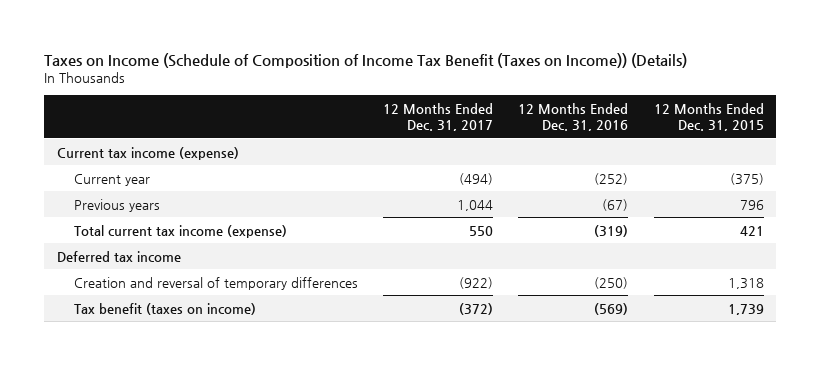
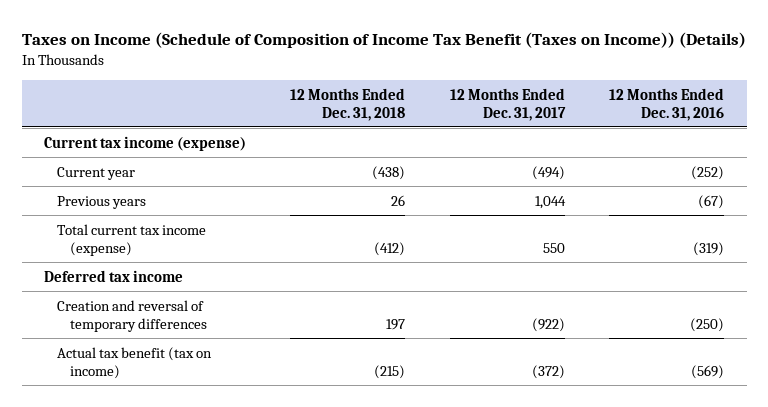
- | 12 Months Ended Dec. 31, 2017 | 12 Months Ended Dec. 31, 2016 | 12 Months Ended Dec. 31, 2015
+ | 12 Months Ended Dec. 31, 2018 | 12 Months Ended Dec. 31, 2017 | 12 Months Ended Dec. 31, 2016
- Tax benefit (taxes on income) | (372) | (569) | 1,739
+ Actual tax benefit (tax on income) | (215) | (372) | (569)

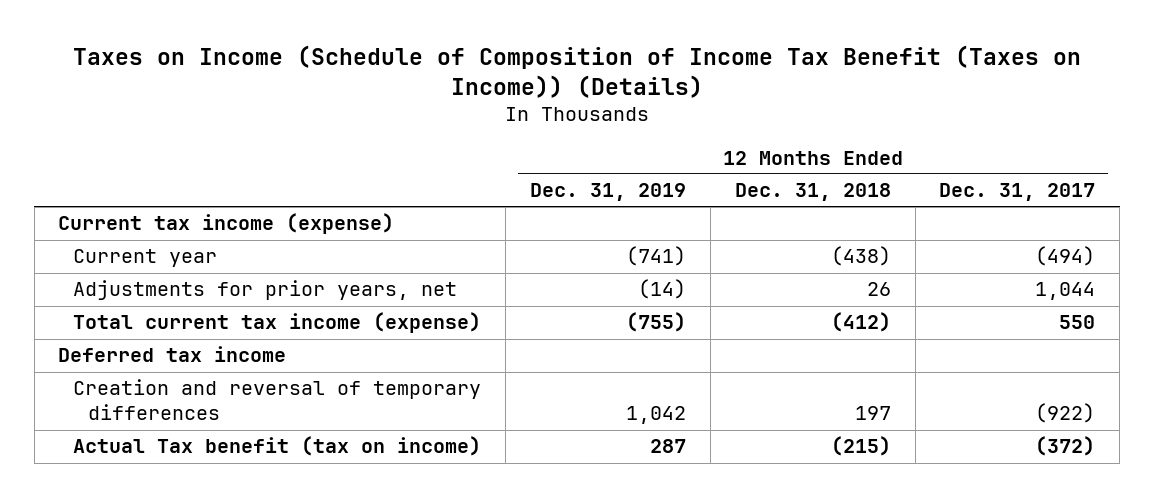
- | 12 Months Ended Dec. 31, 2018 | 12 Months Ended Dec. 31, 2017 | 12 Months Ended Dec. 31, 2016
+ | 12 Months Ended Dec. 31, 2019 | 12 Months Ended Dec. 31, 2018 | 12 Months Ended Dec. 31, 2017
- Previous years | 26 | 1,044 | (67)
+ Adjustments for prior years, net | (14) | 26 | 1,044
- Actual tax benefit (tax on income) | (215) | (372) | (569)
+ Actual Tax benefit (tax on income) | 287 | (215) | (372)

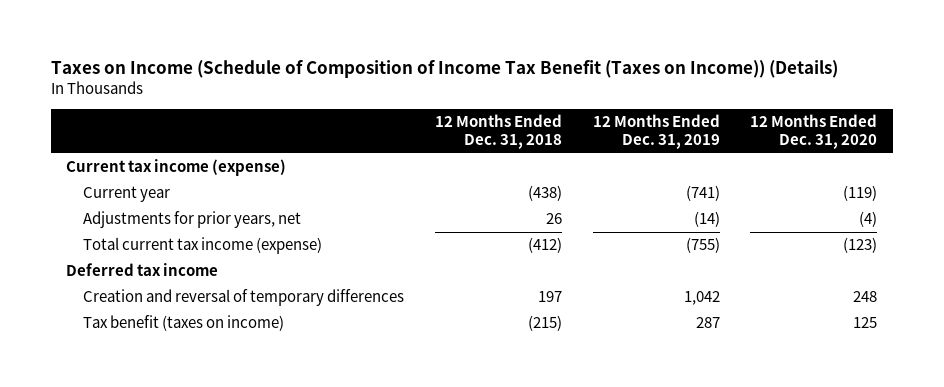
- | 12 Months Ended Dec. 31, 2019 | 12 Months Ended Dec. 31, 2018 | 12 Months Ended Dec. 31, 2017
+ | 12 Months Ended Dec. 31, 2018 | 12 Months Ended Dec. 31, 2019 | 12 Months Ended Dec. 31, 2020
- Actual Tax benefit (tax on income) | 287 | (215) | (372)
+ Tax benefit (taxes on income) | (215) | 287 | 125

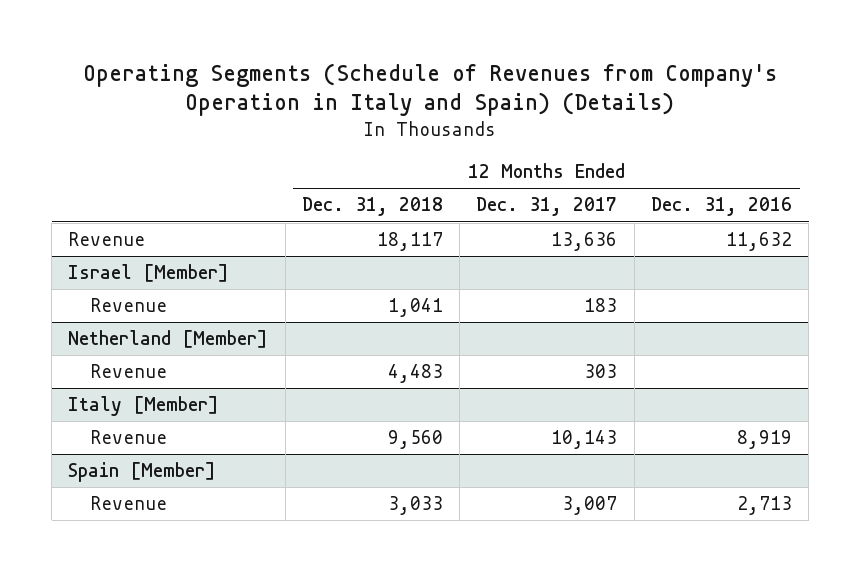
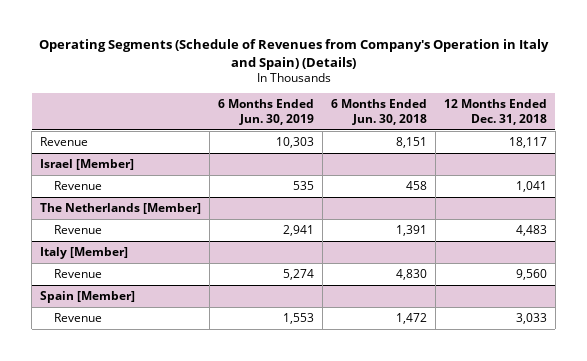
- | 12 Months Ended Dec. 31, 2018 | 12 Months Ended Dec. 31, 2017 | 12 Months Ended Dec. 31, 2016
+ | 6 Months Ended Jun. 30, 2019 | 6 Months Ended Jun. 30, 2018 | 12 Months Ended Dec. 31, 2018
- Netherland [Member]
+ The Netherlands [Member]

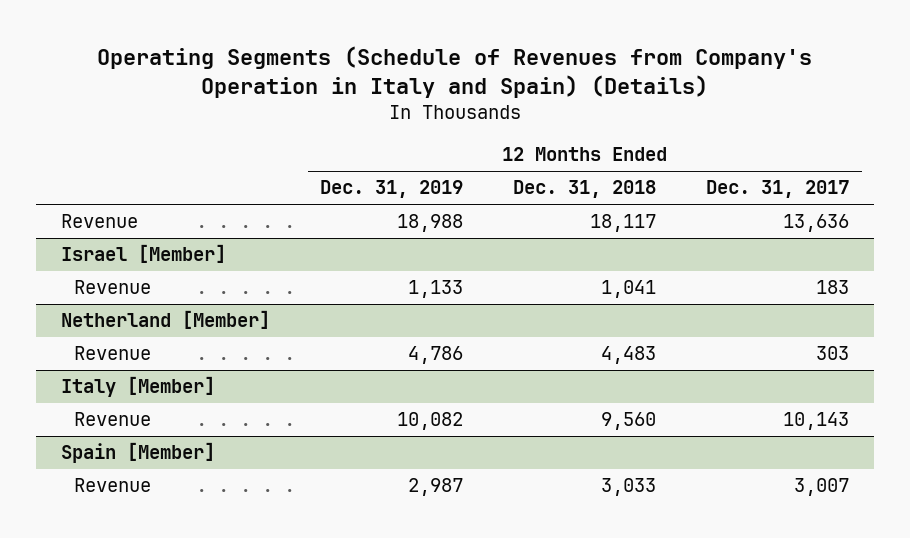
- | 6 Months Ended Jun. 30, 2019 | 6 Months Ended Jun. 30, 2018 | 12 Months Ended Dec. 31, 2018
+ | 12 Months Ended Dec. 31, 2019 | 12 Months Ended Dec. 31, 2018 | 12 Months Ended Dec. 31, 2017
- The Netherlands [Member]
+ Netherland [Member]

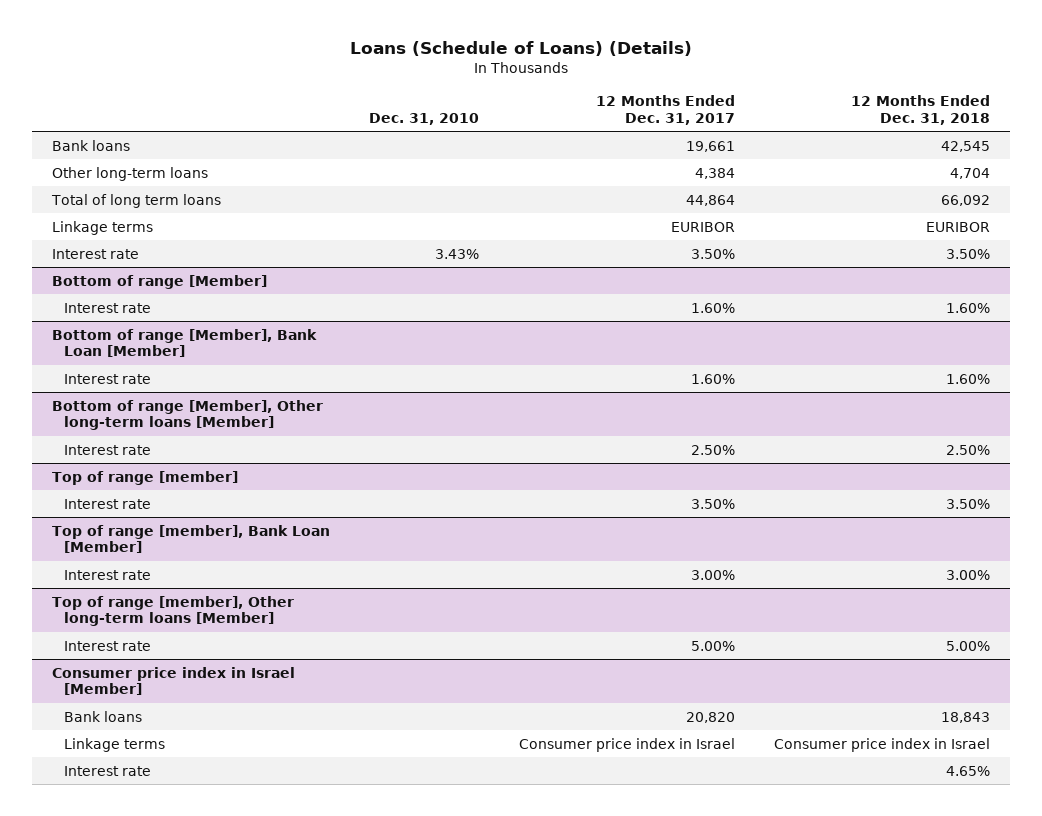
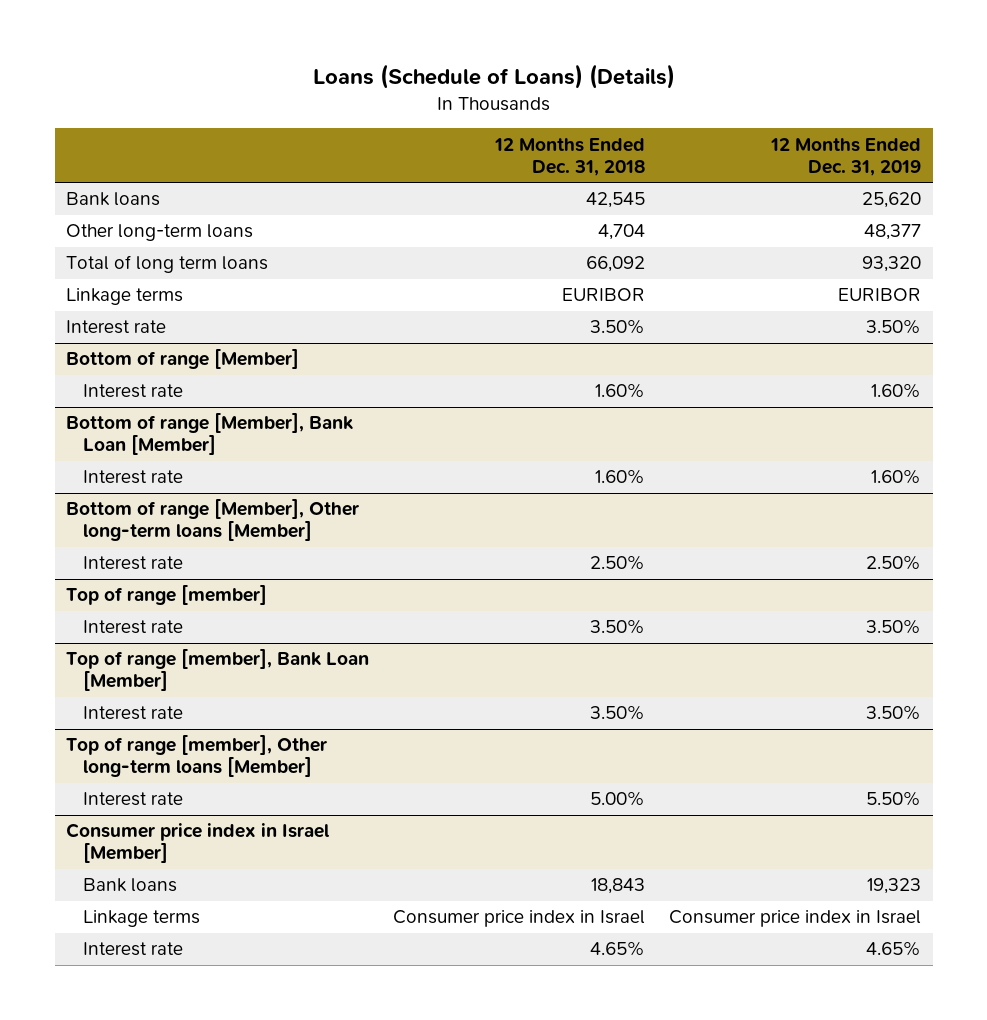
- | Dec. 31, 2010 | 12 Months Ended Dec. 31, 2017 | 12 Months Ended Dec. 31, 2018
+ | 12 Months Ended Dec. 31, 2018 | 12 Months Ended Dec. 31, 2019
@ Top of range [member], Bank Loan [Member]
- Interest rate | | 3.00% | 3.00%
+ Interest rate | 3.50% | 3.50%

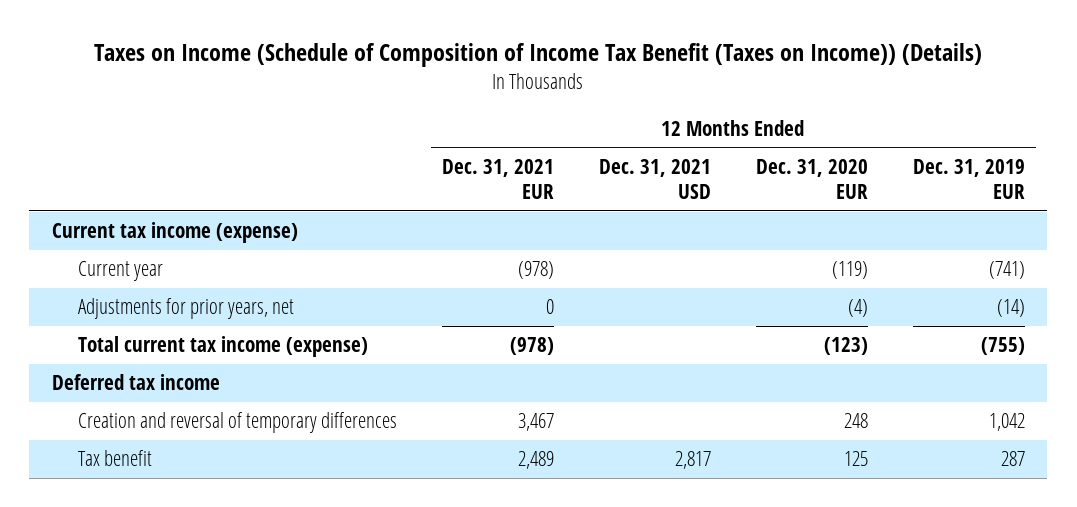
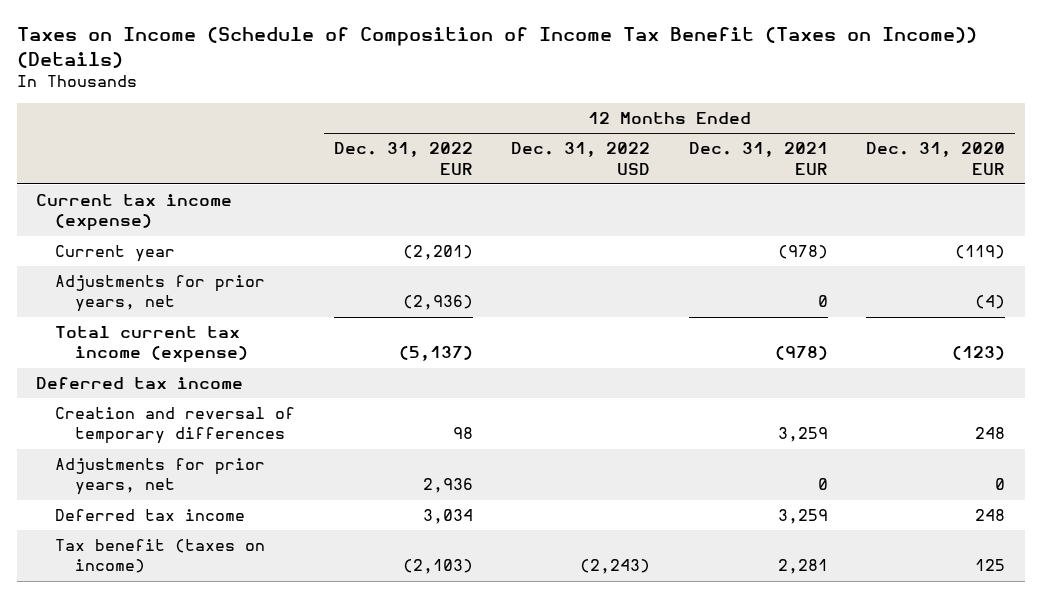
- | 12 Months Ended Dec. 31, 2021 EUR | 12 Months Ended Dec. 31, 2021 USD | 12 Months Ended Dec. 31, 2020 EUR | 12 Months Ended Dec. 31, 2019 EUR
+ | 12 Months Ended Dec. 31, 2022 EUR | 12 Months Ended Dec. 31, 2022 USD | 12 Months Ended Dec. 31, 2021 EUR | 12 Months Ended Dec. 31, 2020 EUR
- Creation and reversal of temporary differences | 3,467 | | 248 | 1,042
- Tax benefit | 2,489 | 2,817 | 125 | 287
+ Creation and reversal of temporary differences | 98 | | 3,259 | 248
+ Adjustments for prior years, net | 2,936 | | 0 | 0
+ Deferred tax income | 3,034 | | 3,259 | 248
+ Tax benefit (taxes on income) | (2,103) | (2,243) | 2,281 | 125

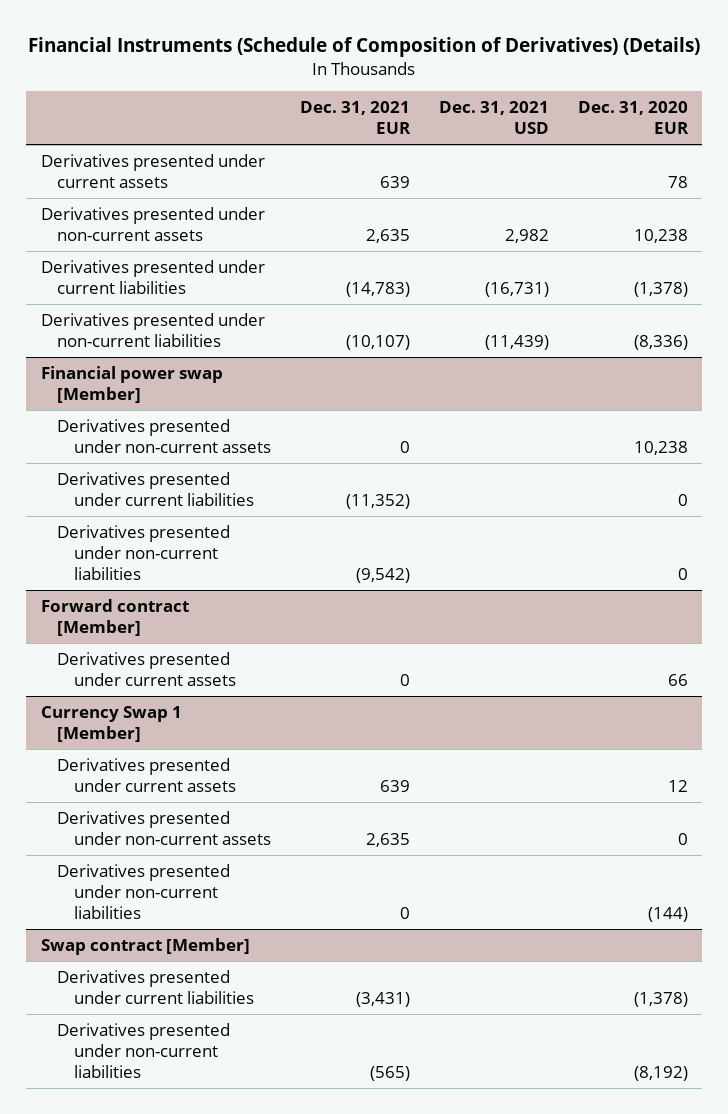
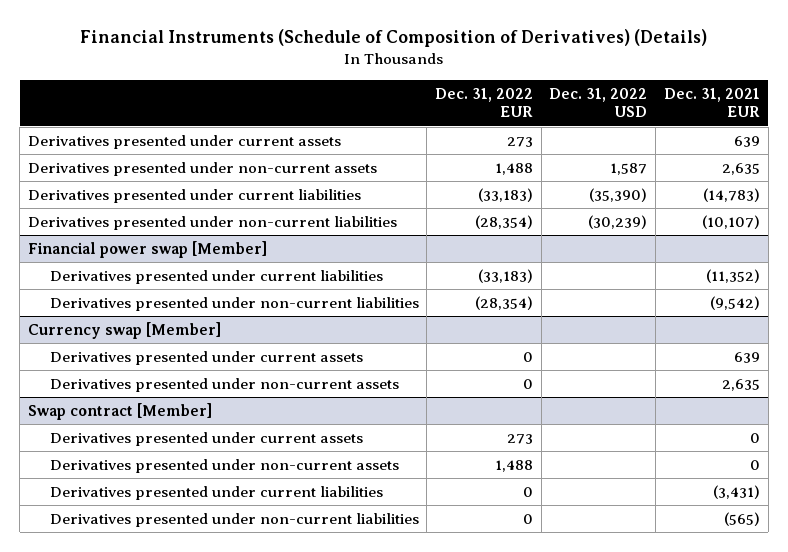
- | Dec. 31, 2021 EUR | Dec. 31, 2021 USD | Dec. 31, 2020 EUR
+ | Dec. 31, 2022 EUR | Dec. 31, 2022 USD | Dec. 31, 2021 EUR
@ Financial power swap [Member]
- Derivatives presented under non-current assets | 0 | | 10,238
- Forward contract [Member]
- Derivatives presented under current assets | 0 | | 66
- Currency Swap 1 [Member]
+ Currency swap [Member]
- Derivatives presented under non-current liabilities | 0 | | (144)
@ Swap contract [Member]
+ Derivatives presented under current assets | 273 | | 0
+ Derivatives presented under non-current assets | 1,488 | | 0

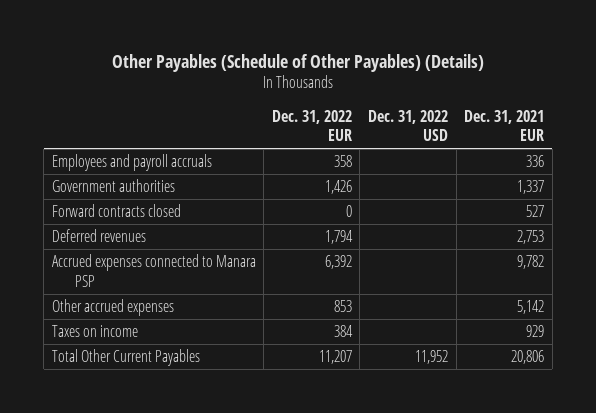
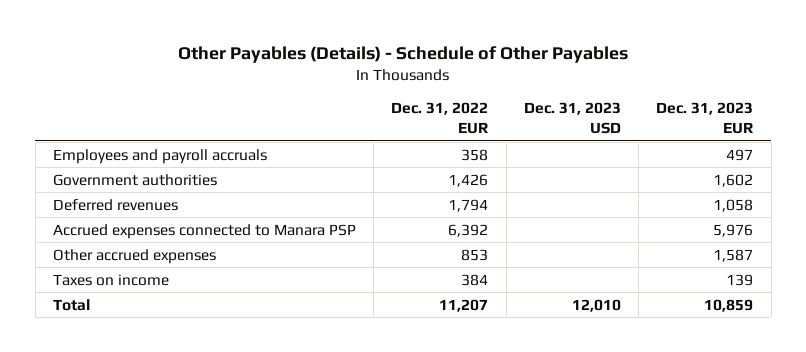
- Other Payables (Schedule of Other Payables) (Details)
+ Other Payables (Details) - Schedule of Other Payables
- | Dec. 31, 2022 EUR | Dec. 31, 2022 USD | Dec. 31, 2021 EUR
+ | Dec. 31, 2022 EUR | Dec. 31, 2023 USD | Dec. 31, 2023 EUR
- Forward contracts closed | 0 | | 527
- Total Other Current Payables | 11,207 | 11,952 | 20,806
+ Total | 11,207 | 12,010 | 10,859

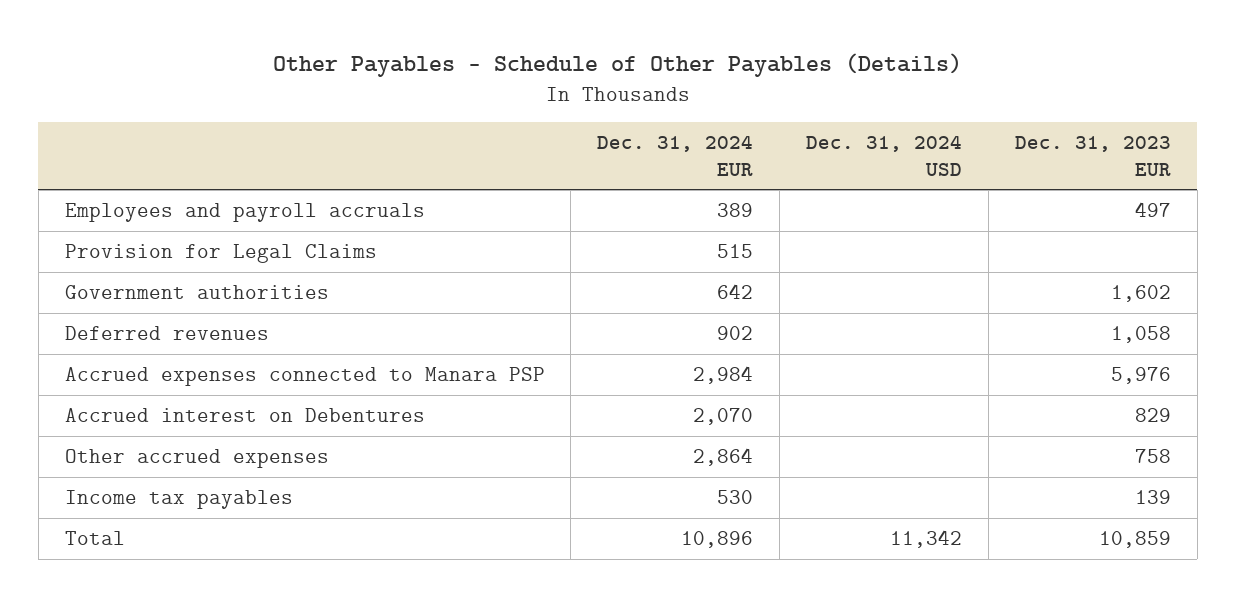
- Other Payables (Details) - Schedule of Other Payables
+ Other Payables - Schedule of Other Payables (Details)
- | Dec. 31, 2022 EUR | Dec. 31, 2023 USD | Dec. 31, 2023 EUR
+ | Dec. 31, 2024 EUR | Dec. 31, 2024 USD | Dec. 31, 2023 EUR
+ Provision for Legal Claims | 515 | |
- Other accrued expenses | 853 | | 1,587
- Taxes on income | 384 | | 139
+ Accrued interest on Debentures | 2,070 | | 829
+ Other accrued expenses | 2,864 | | 758
+ Income tax payables | 530 | | 139

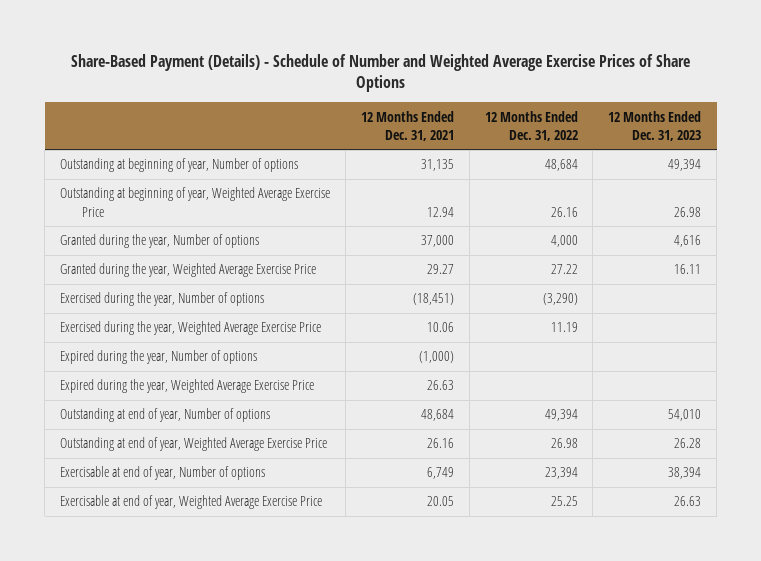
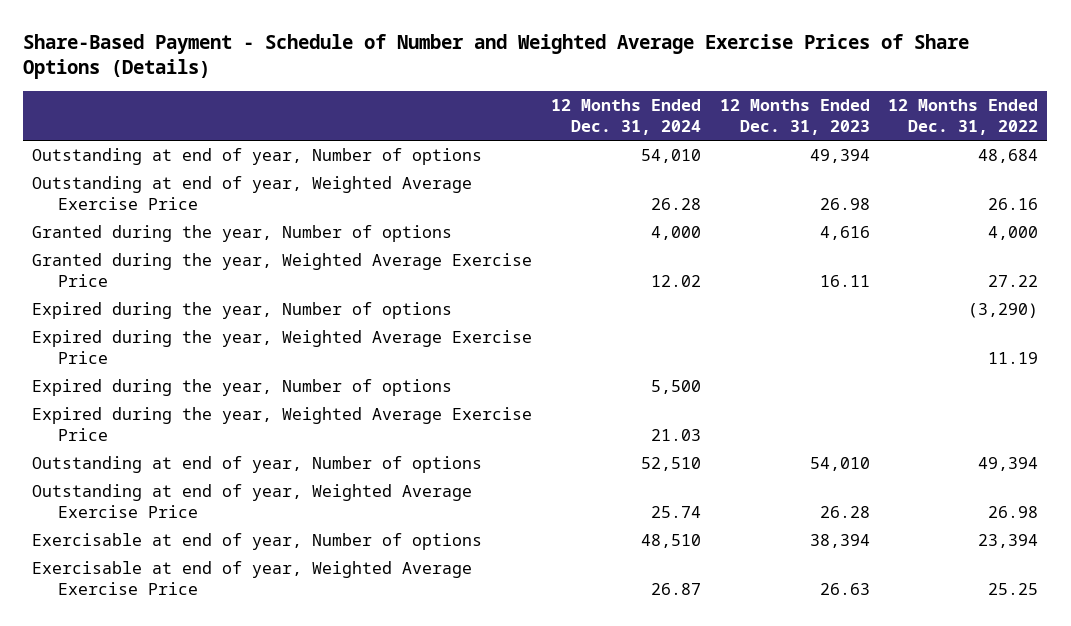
- Share-Based Payment (Details) - Schedule of Number and Weighted Average Exercise Prices of Share Options
+ Share-Based Payment - Schedule of Number and Weighted Average Exercise Prices of Share Options (Details)
- | 12 Months Ended Dec. 31, 2021 | 12 Months Ended Dec. 31, 2022 | 12 Months Ended Dec. 31, 2023
+ | 12 Months Ended Dec. 31, 2024 | 12 Months Ended Dec. 31, 2023 | 12 Months Ended Dec. 31, 2022
- Outstanding at beginning of year, Number of options | 31,135 | 48,684 | 49,394
- Outstanding at beginning of year, Weighted Average Exercise Price | 12.94 | 26.16 | 26.98
+ Outstanding at end of year, Number of options | 54,010 | 49,394 | 48,684
+ Outstanding at end of year, Weighted Average Exercise Price | 26.28 | 26.98 | 26.16
- Exercised during the year, Number of options | (18,451) | (3,290) |
- Exercised during the year, Weighted Average Exercise Price | 10.06 | 11.19 |
+ Expired during the year, Number of options | | | (3,290)
+ Expired during the year, Weighted Average Exercise Price | | | 11.19

